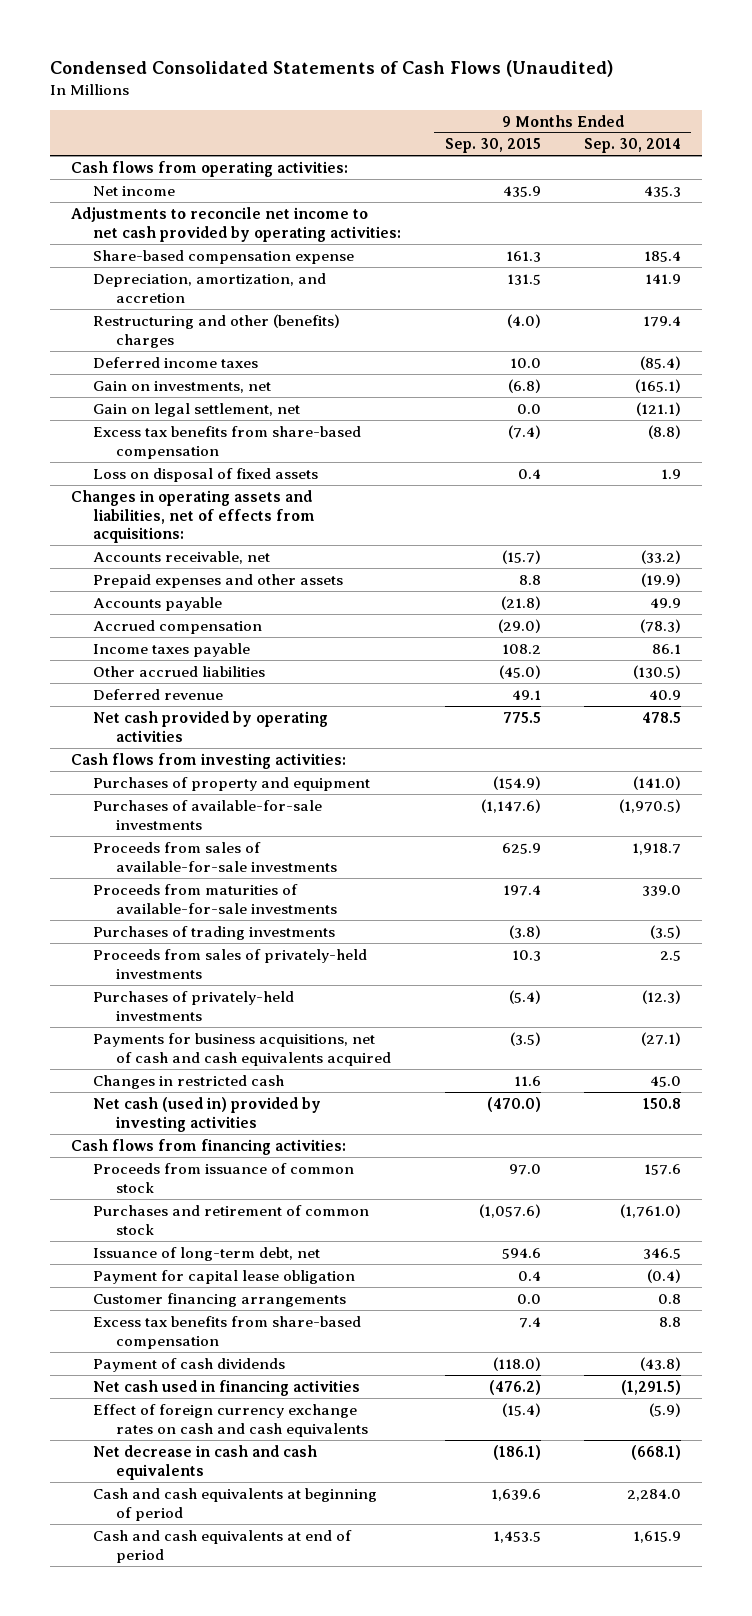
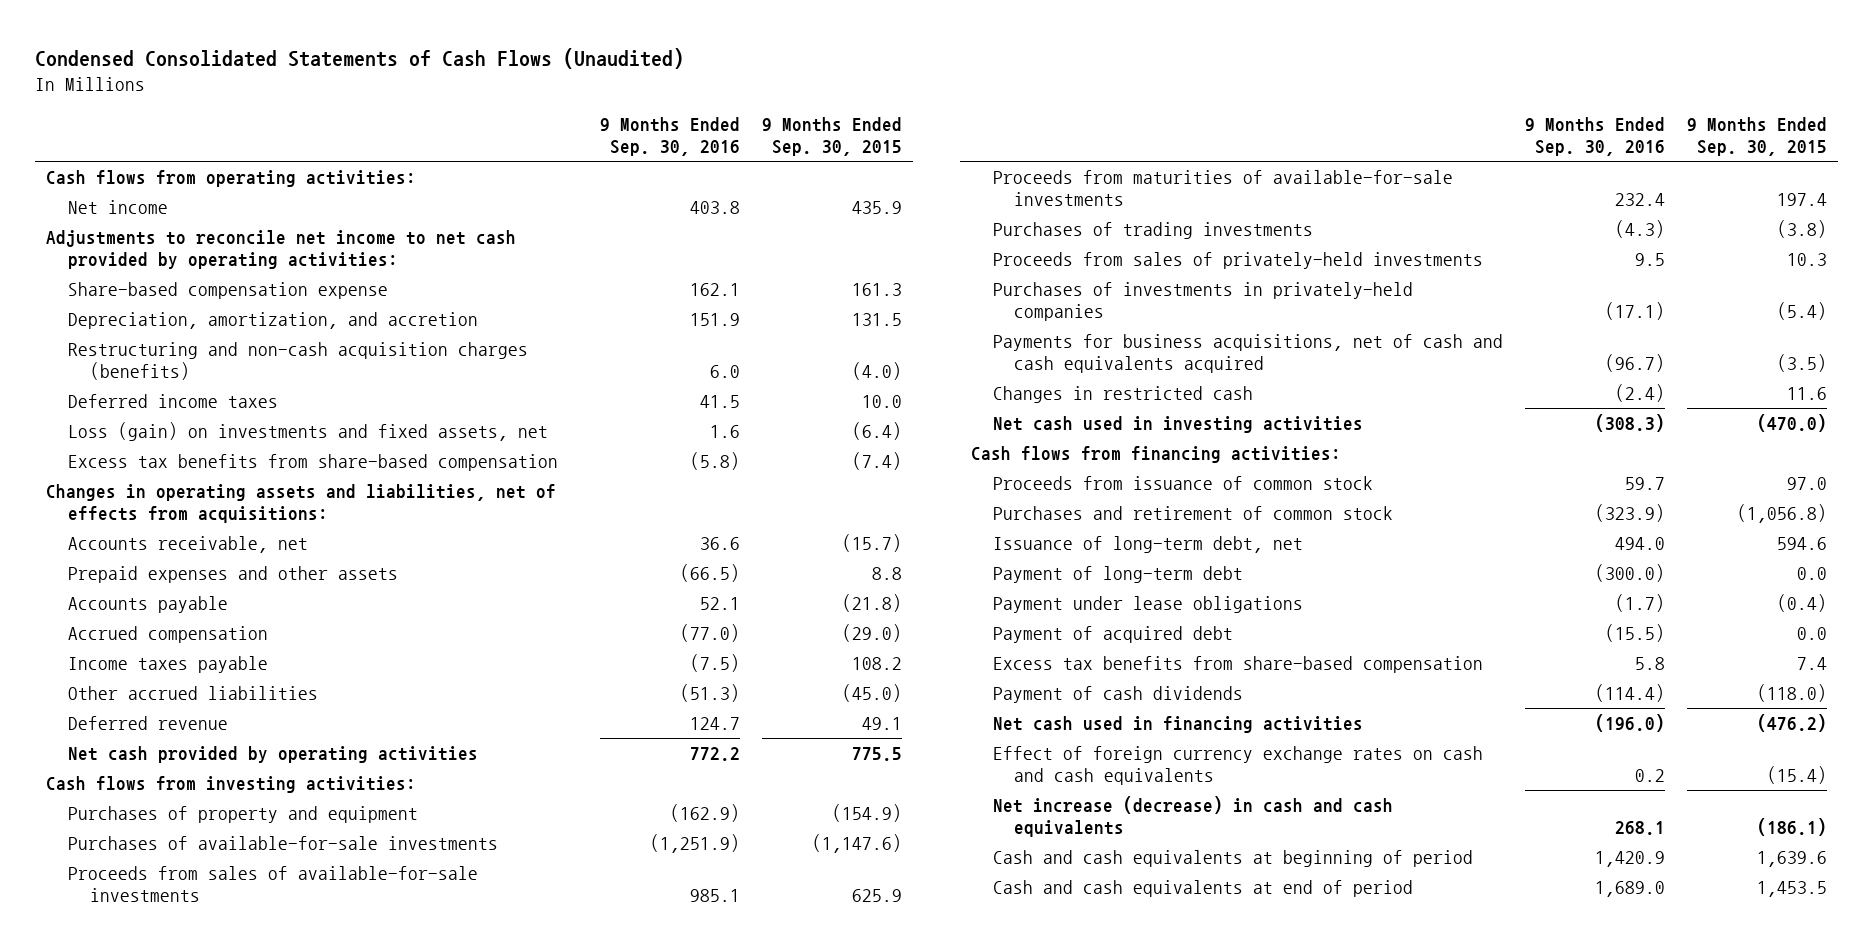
- | 9 Months Ended Sep. 30, 2015 | 9 Months Ended Sep. 30, 2014
+ | 9 Months Ended Sep. 30, 2016 | 9 Months Ended Sep. 30, 2015
- Restructuring and other (benefits) charges | (4.0) | 179.4
+ Restructuring and non-cash acquisition charges (benefits) | 6.0 | (4.0)
- Gain on investments, net | (6.8) | (165.1)
- Gain on legal settlement, net | 0.0 | (121.1)
+ Loss (gain) on investments and fixed assets, net | 1.6 | (6.4)
- Loss on disposal of fixed assets | 0.4 | 1.9
- Purchases of privately-held investments | (5.4) | (12.3)
+ Purchases of investments in privately-held companies | (17.1) | (5.4)
- Net cash (used in) provided by investing activities | (470.0) | 150.8
+ Net cash used in investing activities | (308.3) | (470.0)
- Purchases and retirement of common stock | (1,057.6) | (1,761.0)
+ Purchases and retirement of common stock | (323.9) | (1,056.8)
- Payment for capital lease obligation | 0.4 | (0.4)
- Customer financing arrangements | 0.0 | 0.8
+ Payment of long-term debt | (300.0) | 0.0
+ Payment under lease obligations | (1.7) | (0.4)
+ Payment of acquired debt | (15.5) | 0.0
- Net decrease in cash and cash equivalents | (186.1) | (668.1)
+ Net increase (decrease) in cash and cash equivalents | 268.1 | (186.1)

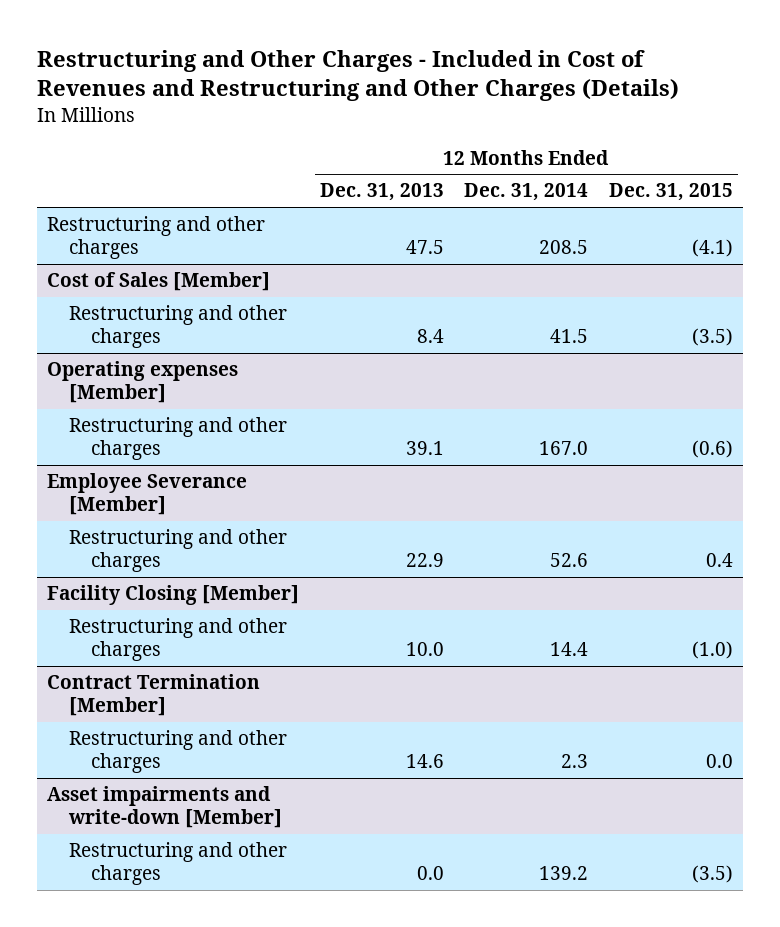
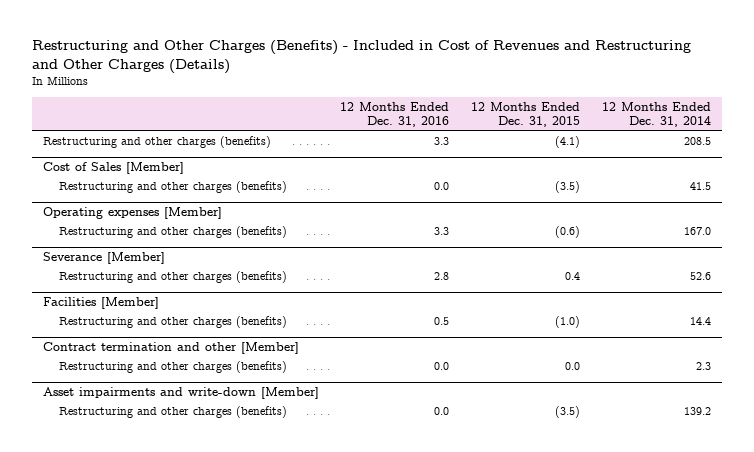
- Restructuring and Other Charges - Included in Cost of Revenues and Restructuring and Other Charges (Details)
+ Restructuring and Other Charges (Benefits) - Included in Cost of Revenues and Restructuring and Other Charges (Details)
- | 12 Months Ended Dec. 31, 2013 | 12 Months Ended Dec. 31, 2014 | 12 Months Ended Dec. 31, 2015
+ | 12 Months Ended Dec. 31, 2016 | 12 Months Ended Dec. 31, 2015 | 12 Months Ended Dec. 31, 2014
- Restructuring and other charges | 47.5 | 208.5 | (4.1)
+ Restructuring and other charges (benefits) | 3.3 | (4.1) | 208.5
@ Cost of Sales [Member]
- Restructuring and other charges | 8.4 | 41.5 | (3.5)
+ Restructuring and other charges (benefits) | 0.0 | (3.5) | 41.5
@ Operating expenses [Member]
- Restructuring and other charges | 39.1 | 167.0 | (0.6)
- Employee Severance [Member]
- Restructuring and other charges | 22.9 | 52.6 | 0.4
- Facility Closing [Member]
- Restructuring and other charges | 10.0 | 14.4 | (1.0)
- Contract Termination [Member]
- Restructuring and other charges | 14.6 | 2.3 | 0.0
@ Operating expenses [Member]
+ Restructuring and other charges (benefits) | 3.3 | (0.6) | 167.0
+ Severance [Member]
+ Restructuring and other charges (benefits) | 2.8 | 0.4 | 52.6
+ Facilities [Member]
+ Restructuring and other charges (benefits) | 0.5 | (1.0) | 14.4
+ Contract termination and other [Member]
+ Restructuring and other charges (benefits) | 0.0 | 0.0 | 2.3
@ Asset impairments and write-down [Member]
- Restructuring and other charges | 0.0 | 139.2 | (3.5)
+ Restructuring and other charges (benefits) | 0.0 | (3.5) | 139.2

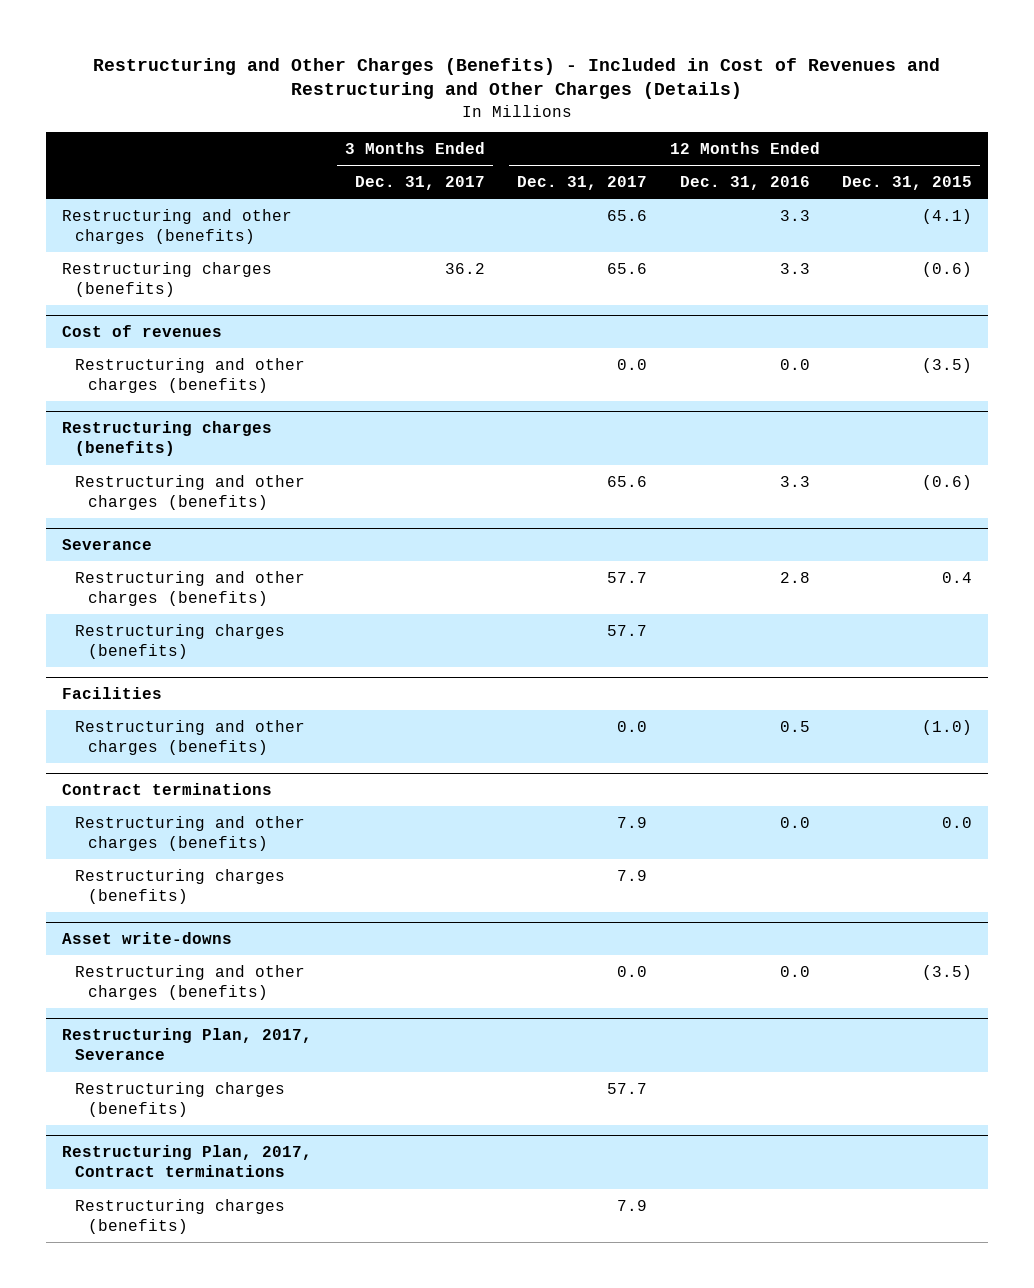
- | 12 Months Ended Dec. 31, 2016 | 12 Months Ended Dec. 31, 2015 | 12 Months Ended Dec. 31, 2014
+ | 3 Months Ended Dec. 31, 2017 | 12 Months Ended Dec. 31, 2017 | 12 Months Ended Dec. 31, 2016 | 12 Months Ended Dec. 31, 2015
- Cost of Sales [Member]
+ Restructuring charges (benefits) | 36.2 | 65.6 | 3.3 | (0.6)
+ Cost of revenues
- Operating expenses [Member]
+ Restructuring charges (benefits)
- Severance [Member]
+ Severance
- Facilities [Member]
+ Restructuring charges (benefits) | | 57.7 | |
+ Facilities
- Contract termination and other [Member]
+ Contract terminations
- Asset impairments and write-down [Member]
+ Restructuring charges (benefits) | | 7.9 | |
+ Asset write-downs
+ Restructuring Plan, 2017, Severance
+ Restructuring charges (benefits) | | 57.7 | |
+ Restructuring Plan, 2017, Contract terminations
+ Restructuring charges (benefits) | | 7.9 | |

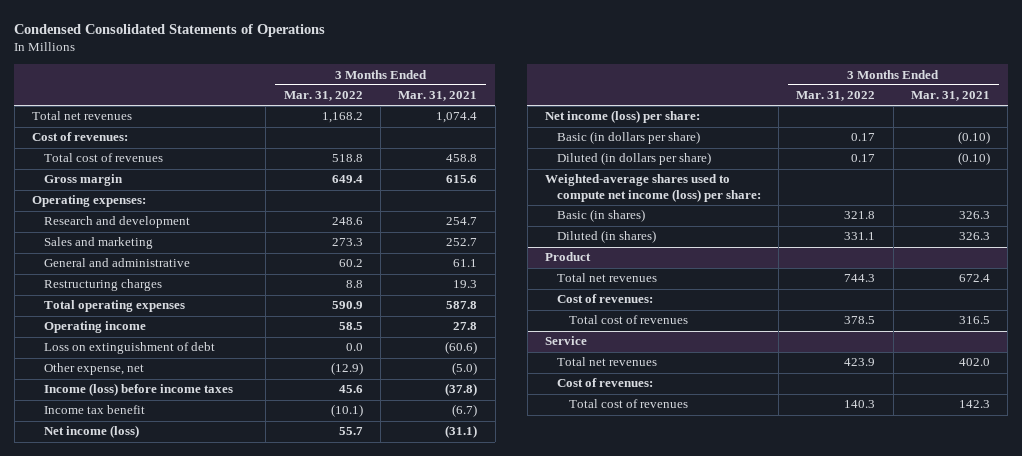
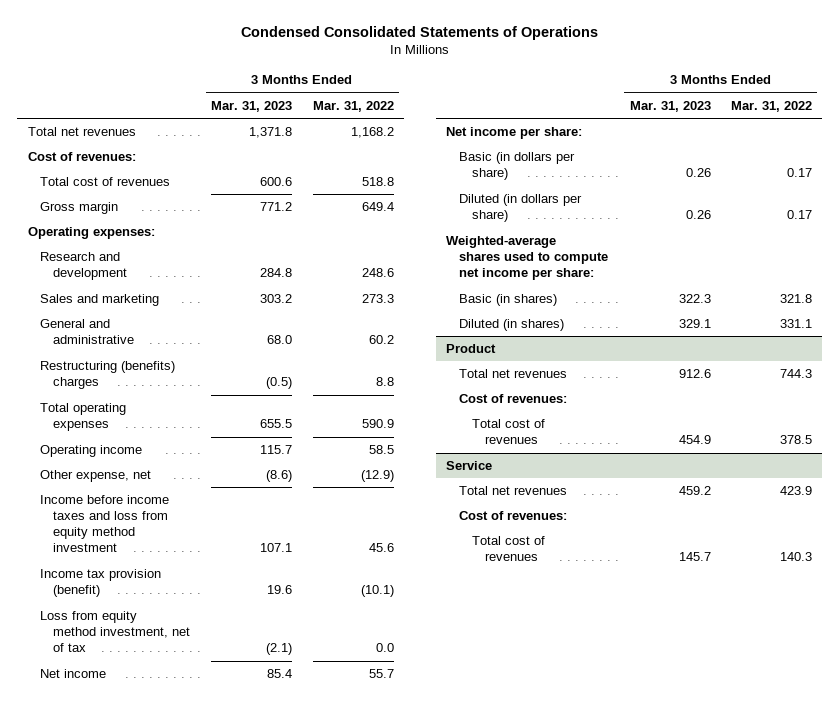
- | 3 Months Ended Mar. 31, 2022 | 3 Months Ended Mar. 31, 2021
+ | 3 Months Ended Mar. 31, 2023 | 3 Months Ended Mar. 31, 2022
- Restructuring charges | 8.8 | 19.3
+ Restructuring (benefits) charges | (0.5) | 8.8
- Loss on extinguishment of debt | 0.0 | (60.6)
- Income (loss) before income taxes | 45.6 | (37.8)
- Income tax benefit | (10.1) | (6.7)
- Net income (loss) | 55.7 | (31.1)
- Net income (loss) per share:
+ Income before income taxes and loss from equity method investment | 107.1 | 45.6
+ Income tax provision (benefit) | 19.6 | (10.1)
+ Loss from equity method investment, net of tax | (2.1) | 0.0
+ Net income | 85.4 | 55.7
+ Net income per share:
- Weighted-average shares used to compute net income (loss) per share:
+ Weighted-average shares used to compute net income per share:

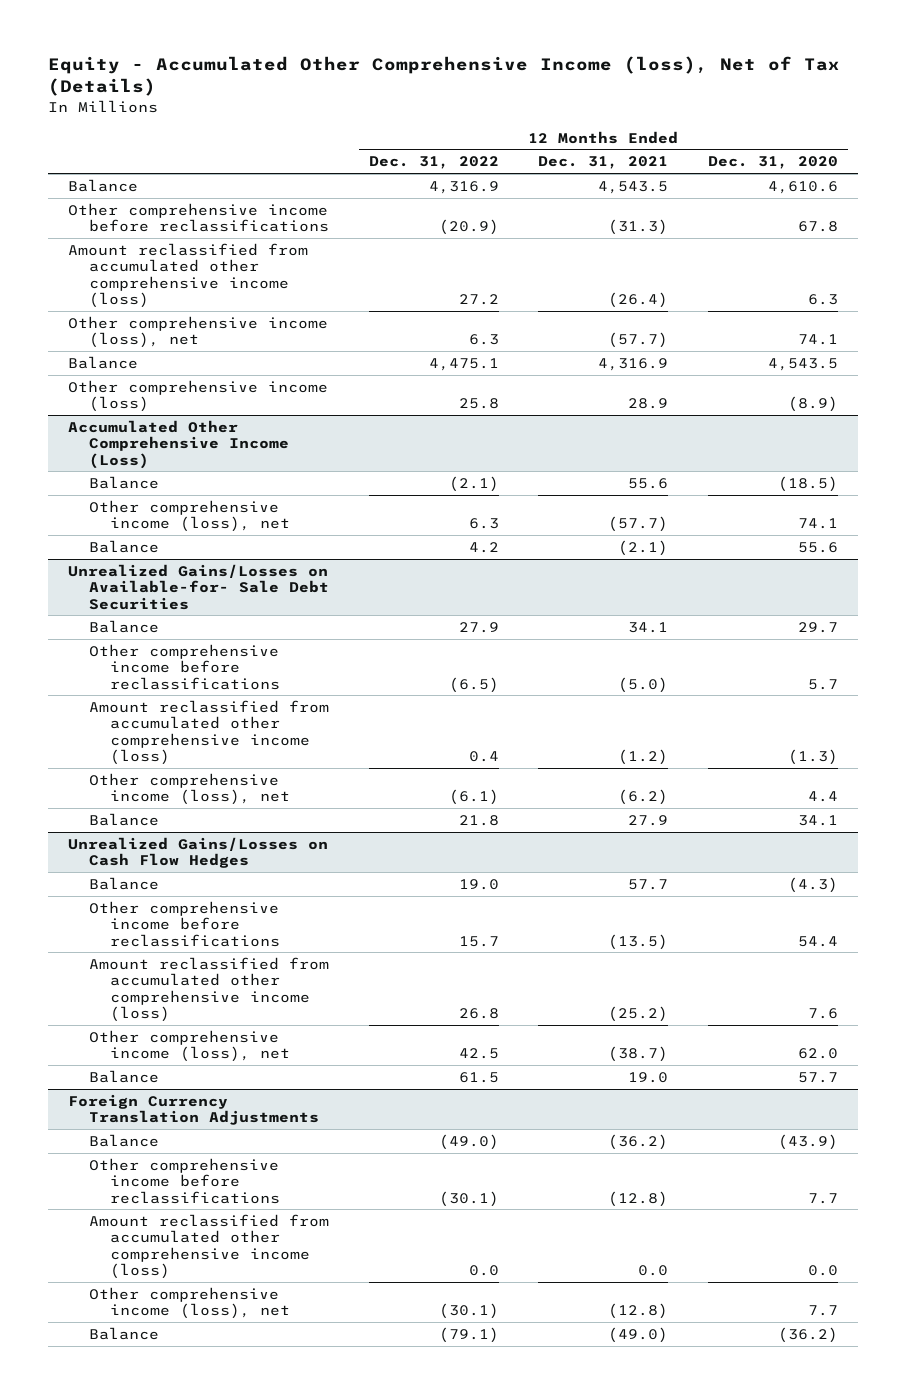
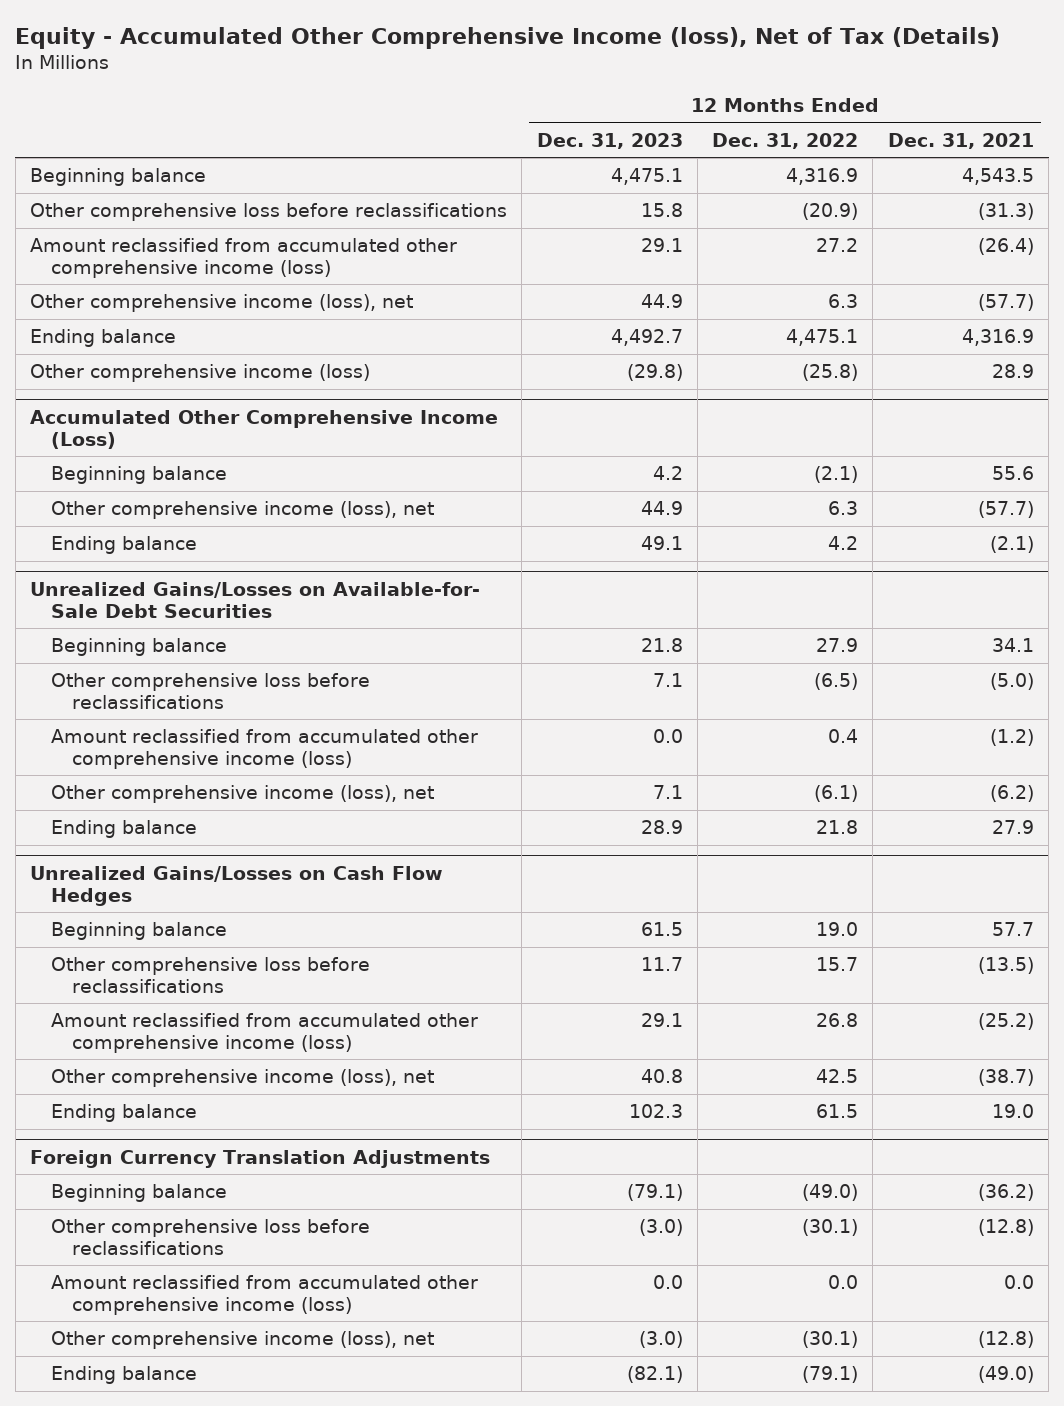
- | 12 Months Ended Dec. 31, 2022 | 12 Months Ended Dec. 31, 2021 | 12 Months Ended Dec. 31, 2020
+ | 12 Months Ended Dec. 31, 2023 | 12 Months Ended Dec. 31, 2022 | 12 Months Ended Dec. 31, 2021
- Balance | 4,316.9 | 4,543.5 | 4,610.6
- Other comprehensive income before reclassifications | (20.9) | (31.3) | 67.8
+ Beginning balance | 4,475.1 | 4,316.9 | 4,543.5
+ Other comprehensive loss before reclassifications | 15.8 | (20.9) | (31.3)
- Balance | 4,475.1 | 4,316.9 | 4,543.5
- Other comprehensive income (loss) | 25.8 | 28.9 | (8.9)
+ Ending balance | 4,492.7 | 4,475.1 | 4,316.9
+ Other comprehensive income (loss) | (29.8) | (25.8) | 28.9
@ Accumulated Other Comprehensive Income (Loss)
- Balance | (2.1) | 55.6 | (18.5)
+ Beginning balance | 4.2 | (2.1) | 55.6
- Balance | 4.2 | (2.1) | 55.6
+ Ending balance | 49.1 | 4.2 | (2.1)
@ Unrealized Gains/Losses on Available-for- Sale Debt Securities
- Balance | 27.9 | 34.1 | 29.7
- Other comprehensive income before reclassifications | (6.5) | (5.0) | 5.7
+ Beginning balance | 21.8 | 27.9 | 34.1
+ Other comprehensive loss before reclassifications | 7.1 | (6.5) | (5.0)
- Balance | 21.8 | 27.9 | 34.1
+ Ending balance | 28.9 | 21.8 | 27.9
@ Unrealized Gains/Losses on Cash Flow Hedges
- Balance | 19.0 | 57.7 | (4.3)
- Other comprehensive income before reclassifications | 15.7 | (13.5) | 54.4
+ Beginning balance | 61.5 | 19.0 | 57.7
+ Other comprehensive loss before reclassifications | 11.7 | 15.7 | (13.5)
- Balance | 61.5 | 19.0 | 57.7
+ Ending balance | 102.3 | 61.5 | 19.0
@ Foreign Currency Translation Adjustments
- Balance | (49.0) | (36.2) | (43.9)
- Other comprehensive income before reclassifications | (30.1) | (12.8) | 7.7
+ Beginning balance | (79.1) | (49.0) | (36.2)
+ Other comprehensive loss before reclassifications | (3.0) | (30.1) | (12.8)
- Balance | (79.1) | (49.0) | (36.2)
+ Ending balance | (82.1) | (79.1) | (49.0)

